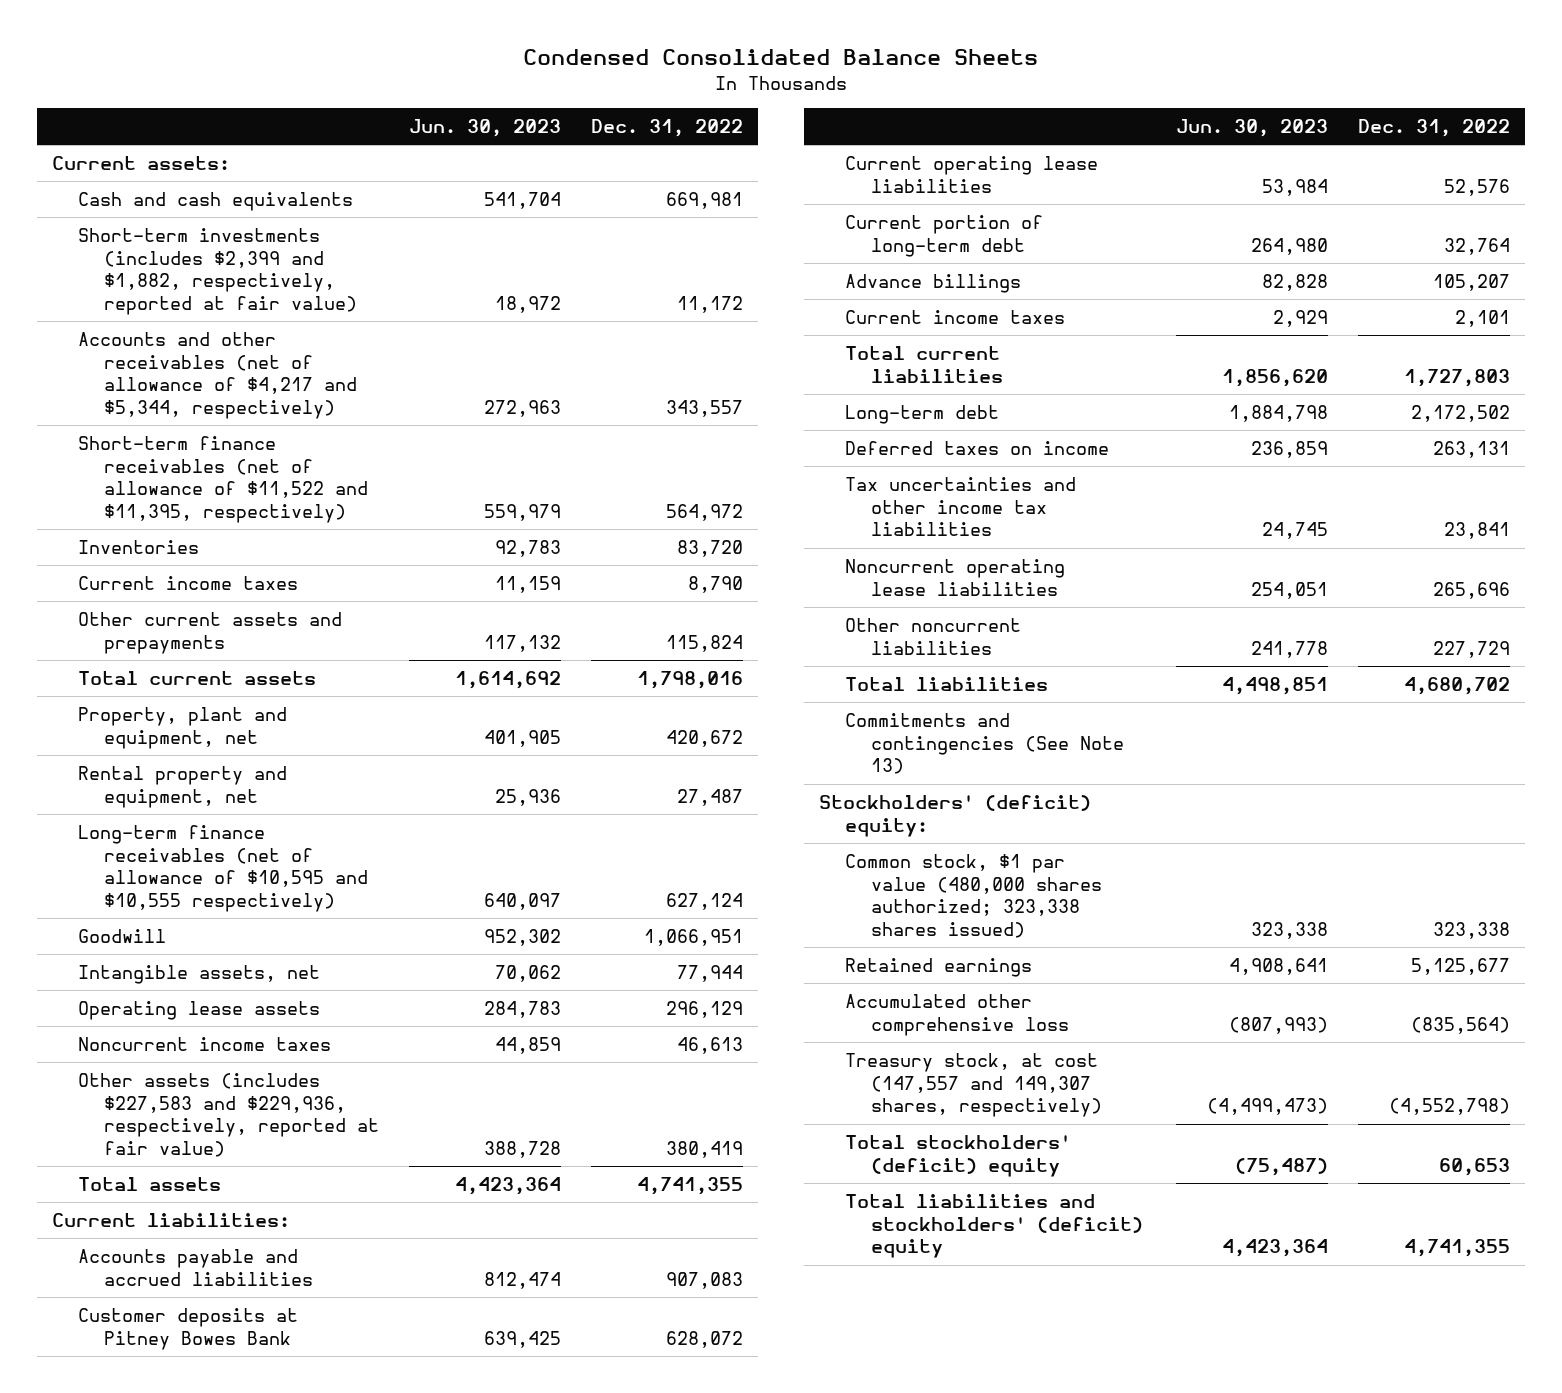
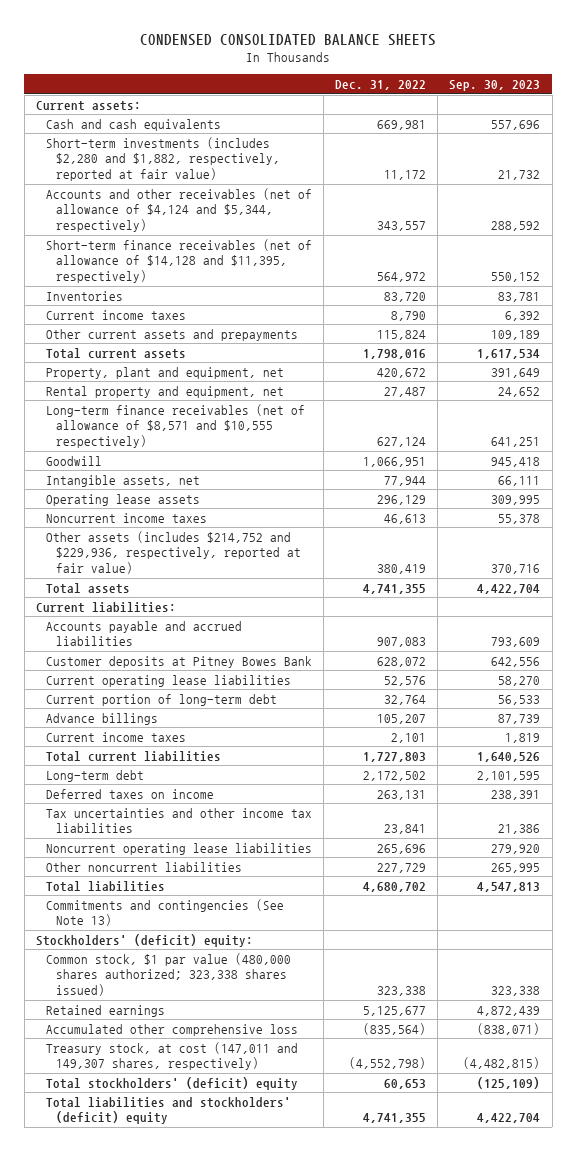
- Condensed Consolidated Balance Sheets
+ CONDENSED CONSOLIDATED BALANCE SHEETS
- | Jun. 30, 2023 | Dec. 31, 2022
+ | Dec. 31, 2022 | Sep. 30, 2023
- Short-term investments (includes $2,399 and $1,882, respectively, reported at fair value) | 18,972 | 11,172
- Accounts and other receivables (net of allowance of $4,217 and $5,344, respectively) | 272,963 | 343,557
- Short-term finance receivables (net of allowance of $11,522 and $11,395, respectively) | 559,979 | 564,972
+ Short-term investments (includes $2,280 and $1,882, respectively, reported at fair value) | 11,172 | 21,732
+ Accounts and other receivables (net of allowance of $4,124 and $5,344, respectively) | 343,557 | 288,592
+ Short-term finance receivables (net of allowance of $14,128 and $11,395, respectively) | 564,972 | 550,152
- Long-term finance receivables (net of allowance of $10,595 and $10,555 respectively) | 640,097 | 627,124
+ Long-term finance receivables (net of allowance of $8,571 and $10,555 respectively) | 627,124 | 641,251
- Other assets (includes $227,583 and $229,936, respectively, reported at fair value) | 388,728 | 380,419
+ Other assets (includes $214,752 and $229,936, respectively, reported at fair value) | 380,419 | 370,716
- Treasury stock, at cost (147,557 and 149,307 shares, respectively) | (4,499,473) | (4,552,798)
+ Treasury stock, at cost (147,011 and 149,307 shares, respectively) | (4,552,798) | (4,482,815)

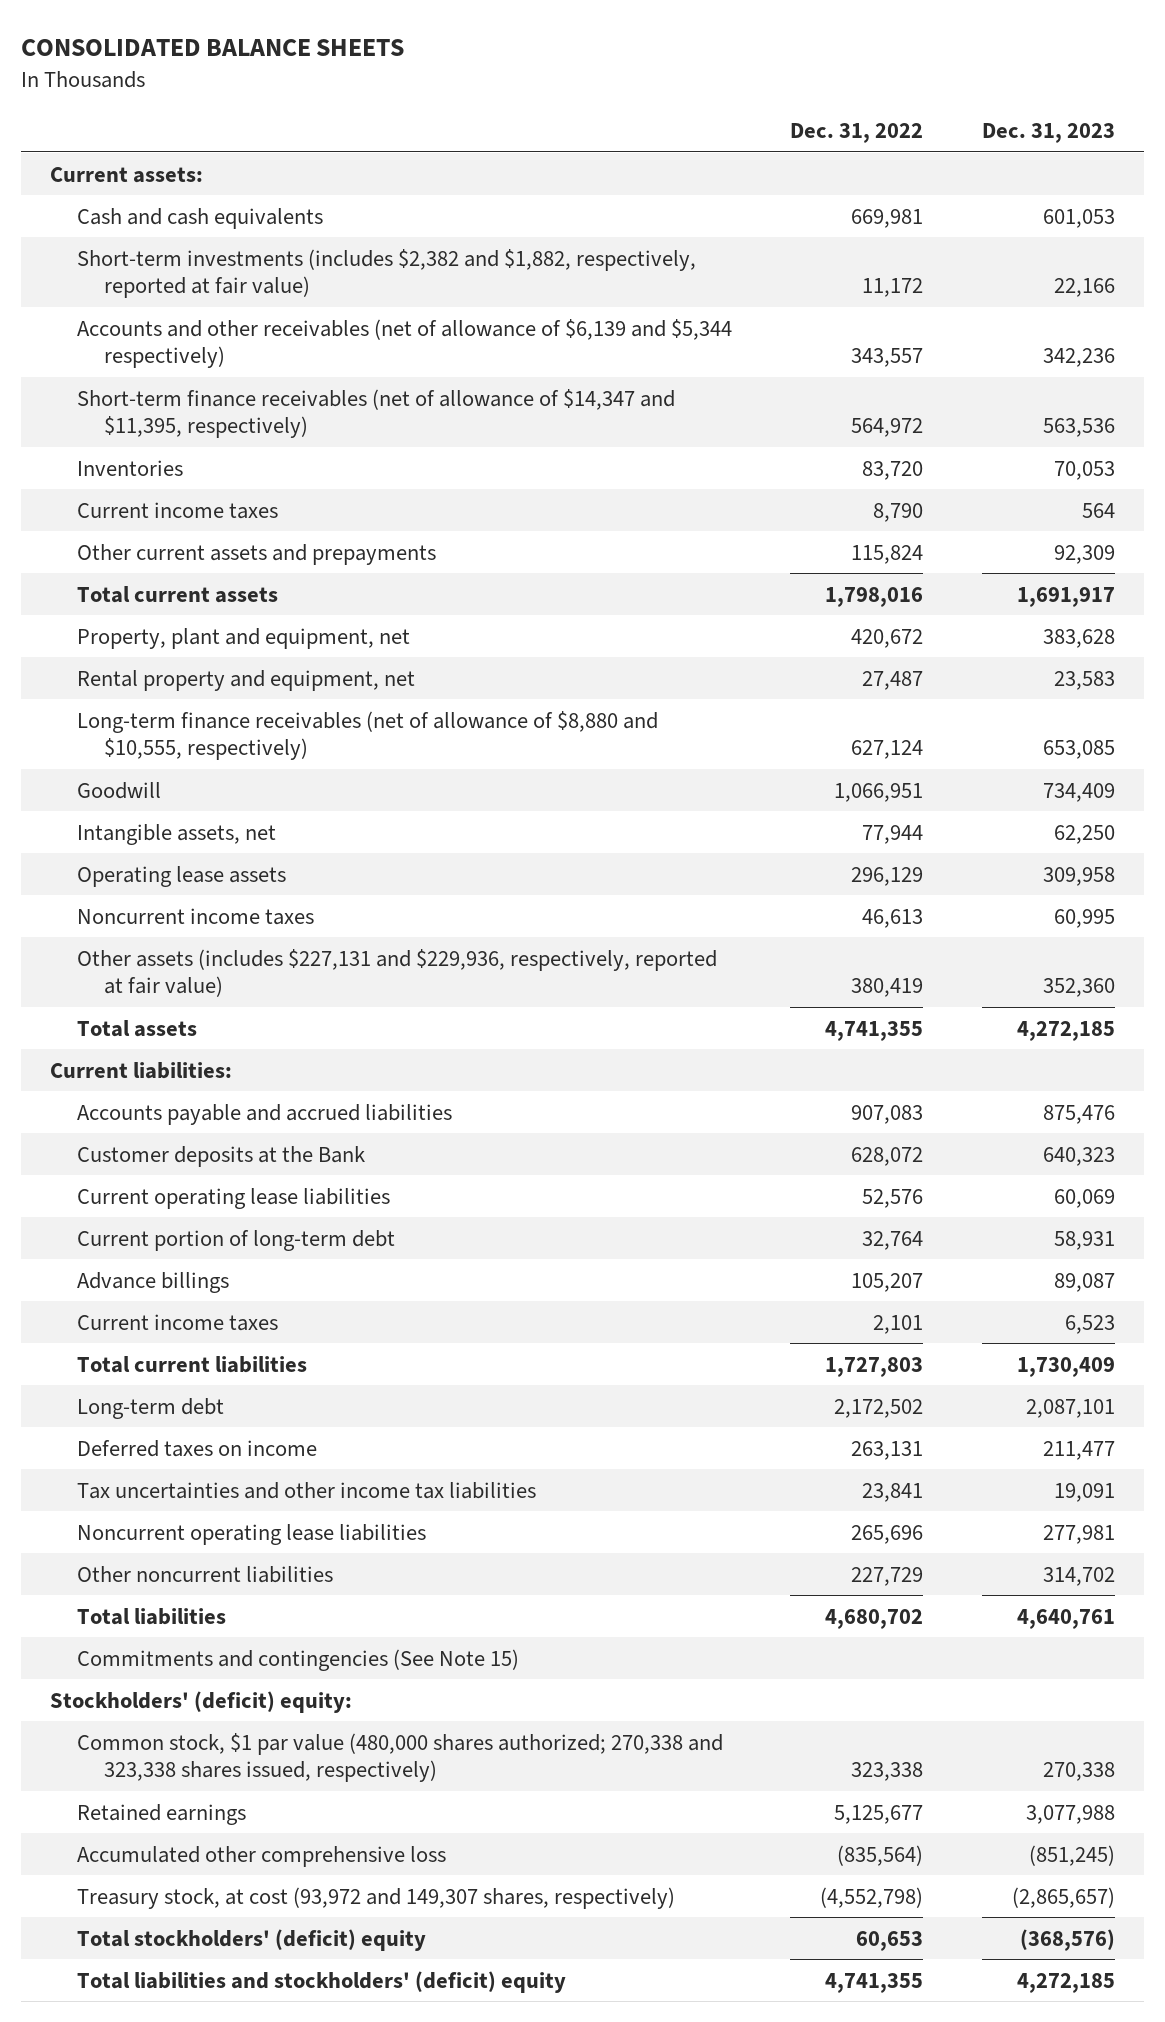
- CONDENSED CONSOLIDATED BALANCE SHEETS
+ CONSOLIDATED BALANCE SHEETS
- | Dec. 31, 2022 | Sep. 30, 2023
+ | Dec. 31, 2022 | Dec. 31, 2023
- Short-term investments (includes $2,280 and $1,882, respectively, reported at fair value) | 11,172 | 21,732
- Accounts and other receivables (net of allowance of $4,124 and $5,344, respectively) | 343,557 | 288,592
- Short-term finance receivables (net of allowance of $14,128 and $11,395, respectively) | 564,972 | 550,152
+ Short-term investments (includes $2,382 and $1,882, respectively, reported at fair value) | 11,172 | 22,166
+ Accounts and other receivables (net of allowance of $6,139 and $5,344 respectively) | 343,557 | 342,236
+ Short-term finance receivables (net of allowance of $14,347 and $11,395, respectively) | 564,972 | 563,536
- Long-term finance receivables (net of allowance of $8,571 and $10,555 respectively) | 627,124 | 641,251
+ Long-term finance receivables (net of allowance of $8,880 and $10,555, respectively) | 627,124 | 653,085
- Other assets (includes $214,752 and $229,936, respectively, reported at fair value) | 380,419 | 370,716
+ Other assets (includes $227,131 and $229,936, respectively, reported at fair value) | 380,419 | 352,360
- Customer deposits at Pitney Bowes Bank | 628,072 | 642,556
+ Customer deposits at the Bank | 628,072 | 640,323
- Commitments and contingencies (See Note 13)
+ Commitments and contingencies (See Note 15)
- Common stock, $1 par value (480,000 shares authorized; 323,338 shares issued) | 323,338 | 323,338
+ Common stock, $1 par value (480,000 shares authorized; 270,338 and 323,338 shares issued, respectively) | 323,338 | 270,338
- Treasury stock, at cost (147,011 and 149,307 shares, respectively) | (4,552,798) | (4,482,815)
+ Treasury stock, at cost (93,972 and 149,307 shares, respectively) | (4,552,798) | (2,865,657)

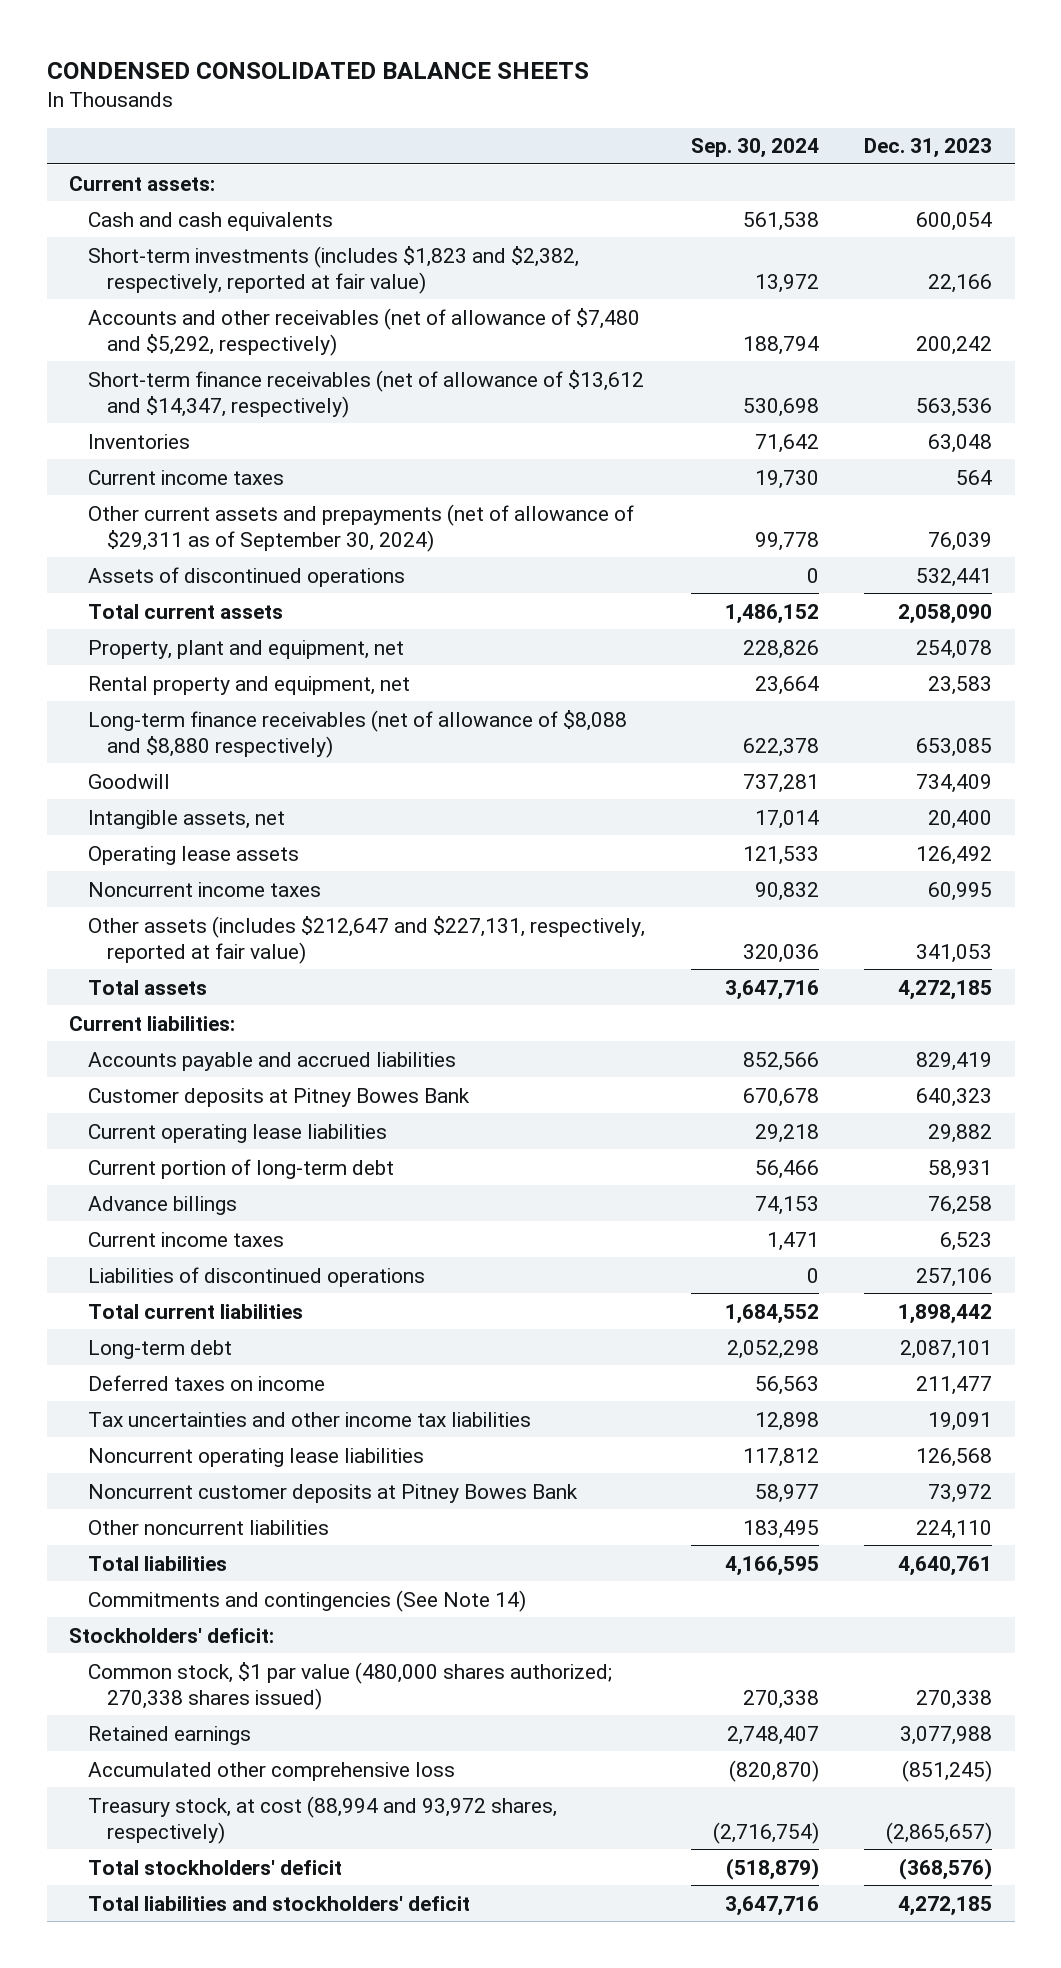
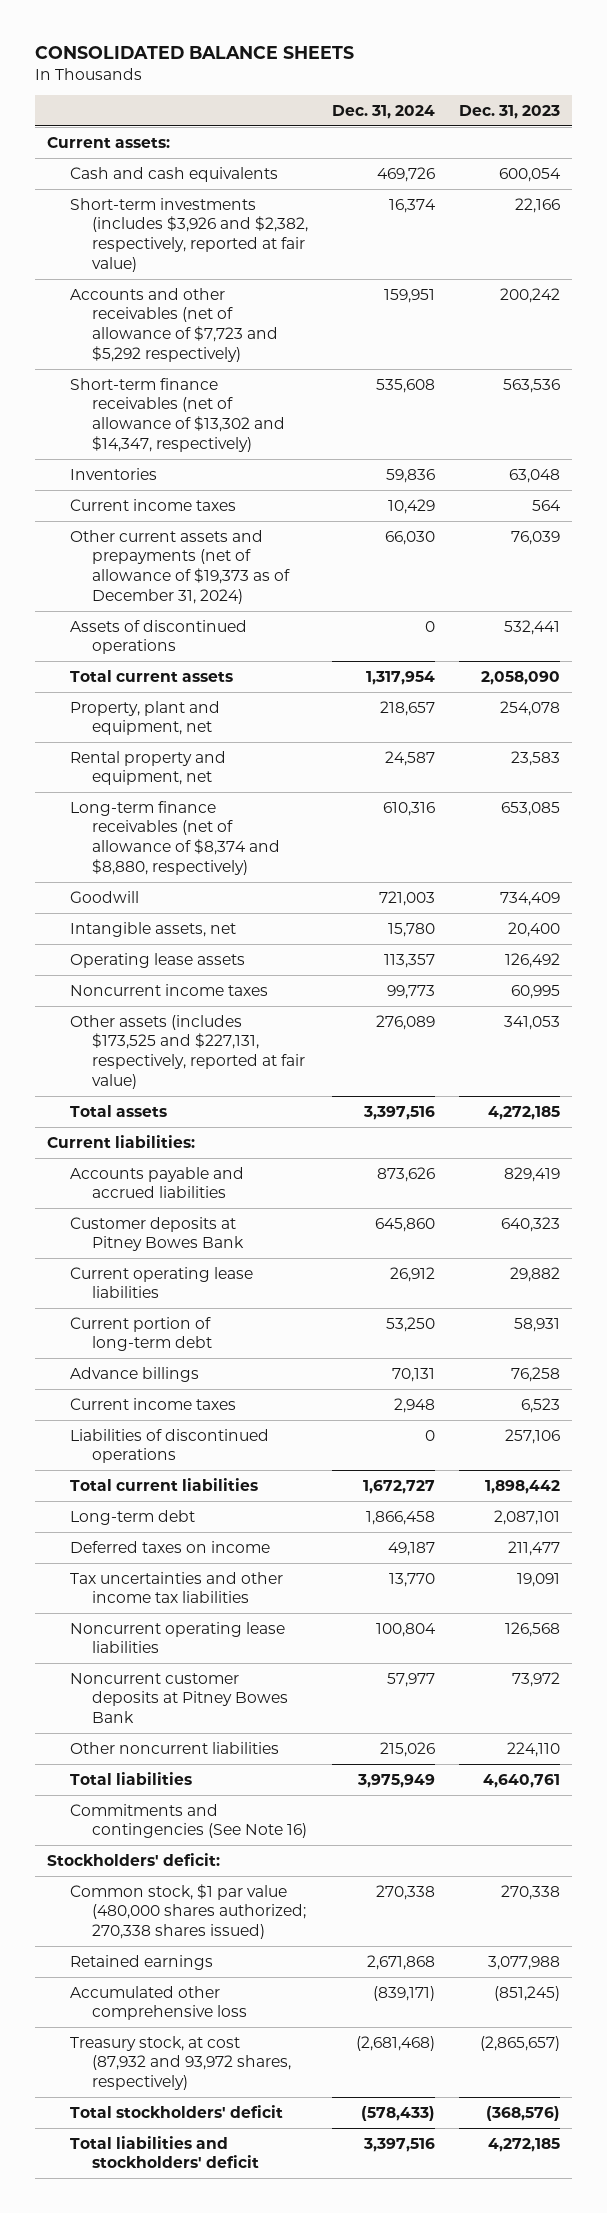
- CONDENSED CONSOLIDATED BALANCE SHEETS
+ CONSOLIDATED BALANCE SHEETS
- | Sep. 30, 2024 | Dec. 31, 2023
+ | Dec. 31, 2024 | Dec. 31, 2023
- Short-term investments (includes $1,823 and $2,382, respectively, reported at fair value) | 13,972 | 22,166
- Accounts and other receivables (net of allowance of $7,480 and $5,292, respectively) | 188,794 | 200,242
- Short-term finance receivables (net of allowance of $13,612 and $14,347, respectively) | 530,698 | 563,536
+ Short-term investments (includes $3,926 and $2,382, respectively, reported at fair value) | 16,374 | 22,166
+ Accounts and other receivables (net of allowance of $7,723 and $5,292 respectively) | 159,951 | 200,242
+ Short-term finance receivables (net of allowance of $13,302 and $14,347, respectively) | 535,608 | 563,536
- Other current assets and prepayments (net of allowance of $29,311 as of September 30, 2024) | 99,778 | 76,039
+ Other current assets and prepayments (net of allowance of $19,373 as of December 31, 2024) | 66,030 | 76,039
- Long-term finance receivables (net of allowance of $8,088 and $8,880 respectively) | 622,378 | 653,085
+ Long-term finance receivables (net of allowance of $8,374 and $8,880, respectively) | 610,316 | 653,085
- Other assets (includes $212,647 and $227,131, respectively, reported at fair value) | 320,036 | 341,053
+ Other assets (includes $173,525 and $227,131, respectively, reported at fair value) | 276,089 | 341,053
- Commitments and contingencies (See Note 14)
+ Commitments and contingencies (See Note 16)
- Treasury stock, at cost (88,994 and 93,972 shares, respectively) | (2,716,754) | (2,865,657)
+ Treasury stock, at cost (87,932 and 93,972 shares, respectively) | (2,681,468) | (2,865,657)

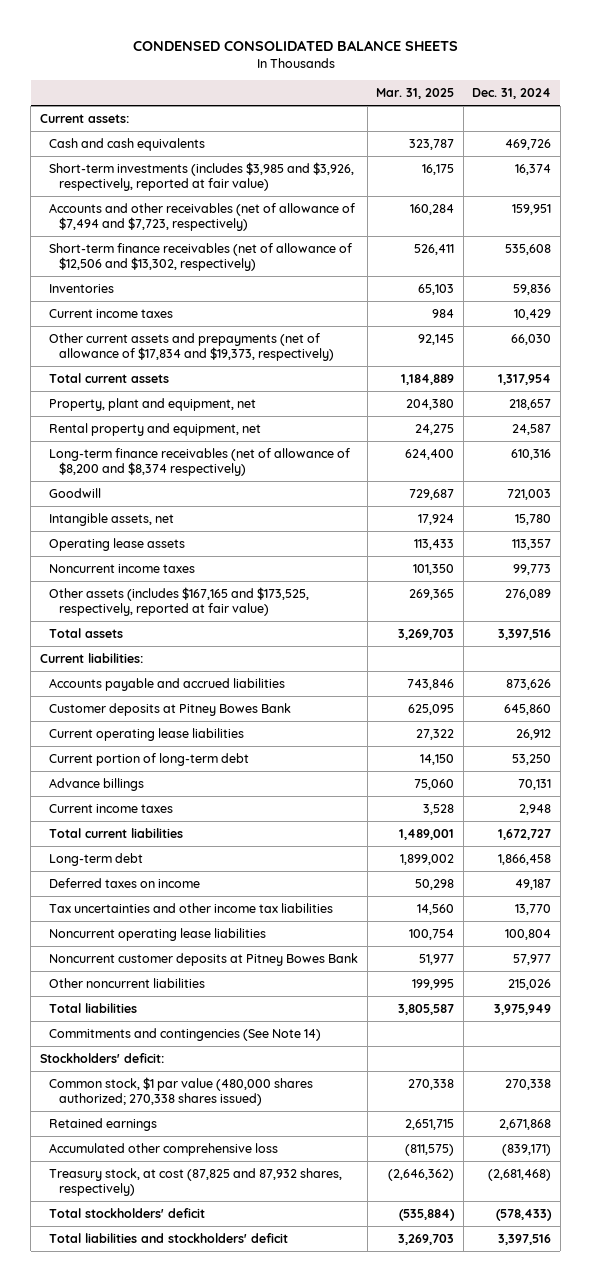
- CONSOLIDATED BALANCE SHEETS
+ CONDENSED CONSOLIDATED BALANCE SHEETS
- | Dec. 31, 2024 | Dec. 31, 2023
+ | Mar. 31, 2025 | Dec. 31, 2024
- Short-term investments (includes $3,926 and $2,382, respectively, reported at fair value) | 16,374 | 22,166
- Accounts and other receivables (net of allowance of $7,723 and $5,292 respectively) | 159,951 | 200,242
- Short-term finance receivables (net of allowance of $13,302 and $14,347, respectively) | 535,608 | 563,536
+ Short-term investments (includes $3,985 and $3,926, respectively, reported at fair value) | 16,175 | 16,374
+ Accounts and other receivables (net of allowance of $7,494 and $7,723, respectively) | 160,284 | 159,951
+ Short-term finance receivables (net of allowance of $12,506 and $13,302, respectively) | 526,411 | 535,608
- Other current assets and prepayments (net of allowance of $19,373 as of December 31, 2024) | 66,030 | 76,039
- Assets of discontinued operations | 0 | 532,441
+ Other current assets and prepayments (net of allowance of $17,834 and $19,373, respectively) | 92,145 | 66,030
- Long-term finance receivables (net of allowance of $8,374 and $8,880, respectively) | 610,316 | 653,085
+ Long-term finance receivables (net of allowance of $8,200 and $8,374 respectively) | 624,400 | 610,316
- Other assets (includes $173,525 and $227,131, respectively, reported at fair value) | 276,089 | 341,053
+ Other assets (includes $167,165 and $173,525, respectively, reported at fair value) | 269,365 | 276,089
- Liabilities of discontinued operations | 0 | 257,106
- Commitments and contingencies (See Note 16)
+ Commitments and contingencies (See Note 14)
- Treasury stock, at cost (87,932 and 93,972 shares, respectively) | (2,681,468) | (2,865,657)
+ Treasury stock, at cost (87,825 and 87,932 shares, respectively) | (2,646,362) | (2,681,468)

